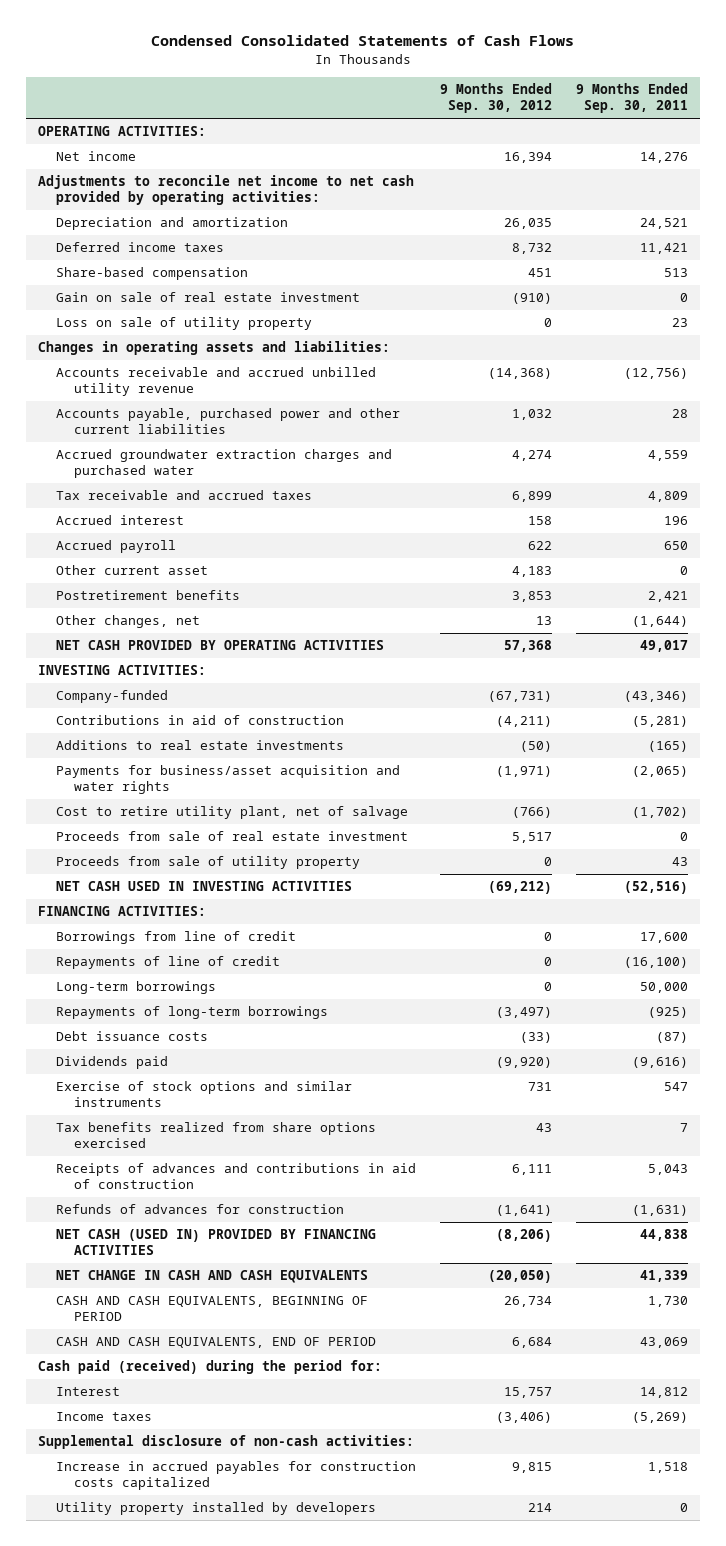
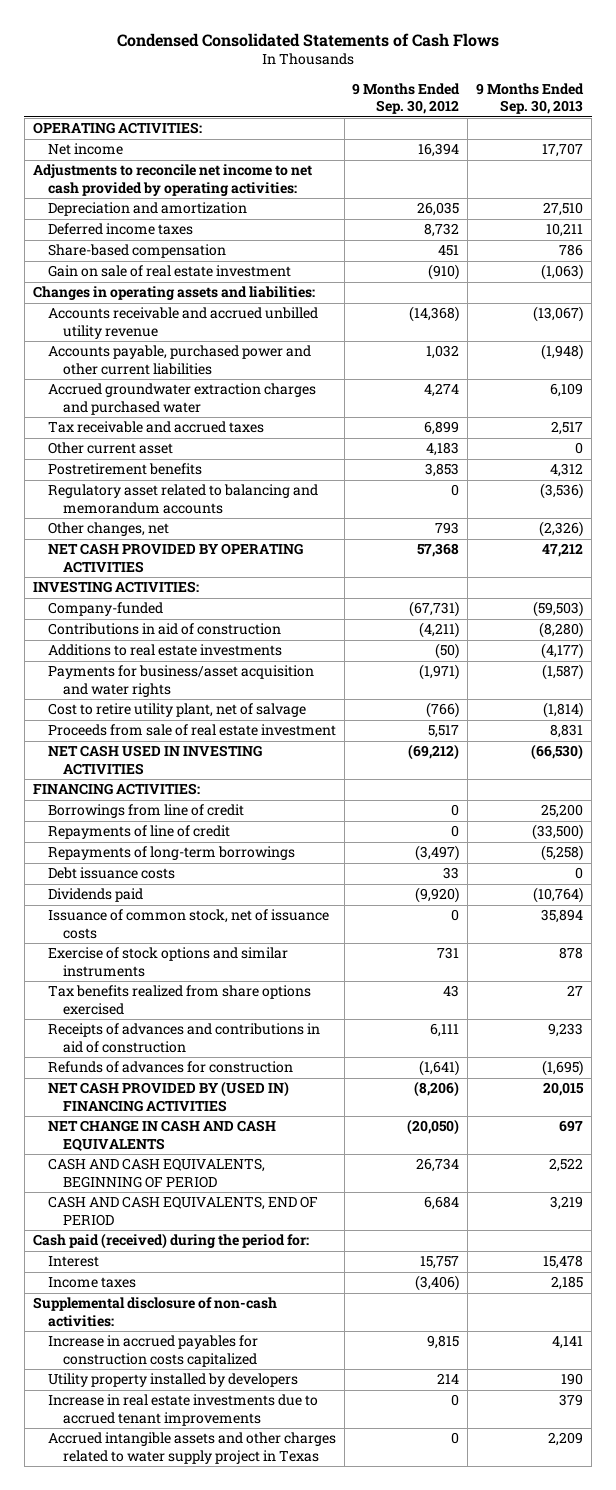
- | 9 Months Ended Sep. 30, 2012 | 9 Months Ended Sep. 30, 2011
+ | 9 Months Ended Sep. 30, 2012 | 9 Months Ended Sep. 30, 2013
- Loss on sale of utility property | 0 | 23
- Accrued interest | 158 | 196
- Accrued payroll | 622 | 650
- Other changes, net | 13 | (1,644)
+ Regulatory asset related to balancing and memorandum accounts | 0 | (3,536)
+ Other changes, net | 793 | (2,326)
- Proceeds from sale of utility property | 0 | 43
- Long-term borrowings | 0 | 50,000
- Debt issuance costs | (33) | (87)
+ Debt issuance costs | 33 | 0
+ Issuance of common stock, net of issuance costs | 0 | 35,894
- NET CASH (USED IN) PROVIDED BY FINANCING ACTIVITIES | (8,206) | 44,838
+ NET CASH PROVIDED BY (USED IN) FINANCING ACTIVITIES | (8,206) | 20,015
+ Increase in real estate investments due to accrued tenant improvements | 0 | 379
+ Accrued intangible assets and other charges related to water supply project in Texas | 0 | 2,209

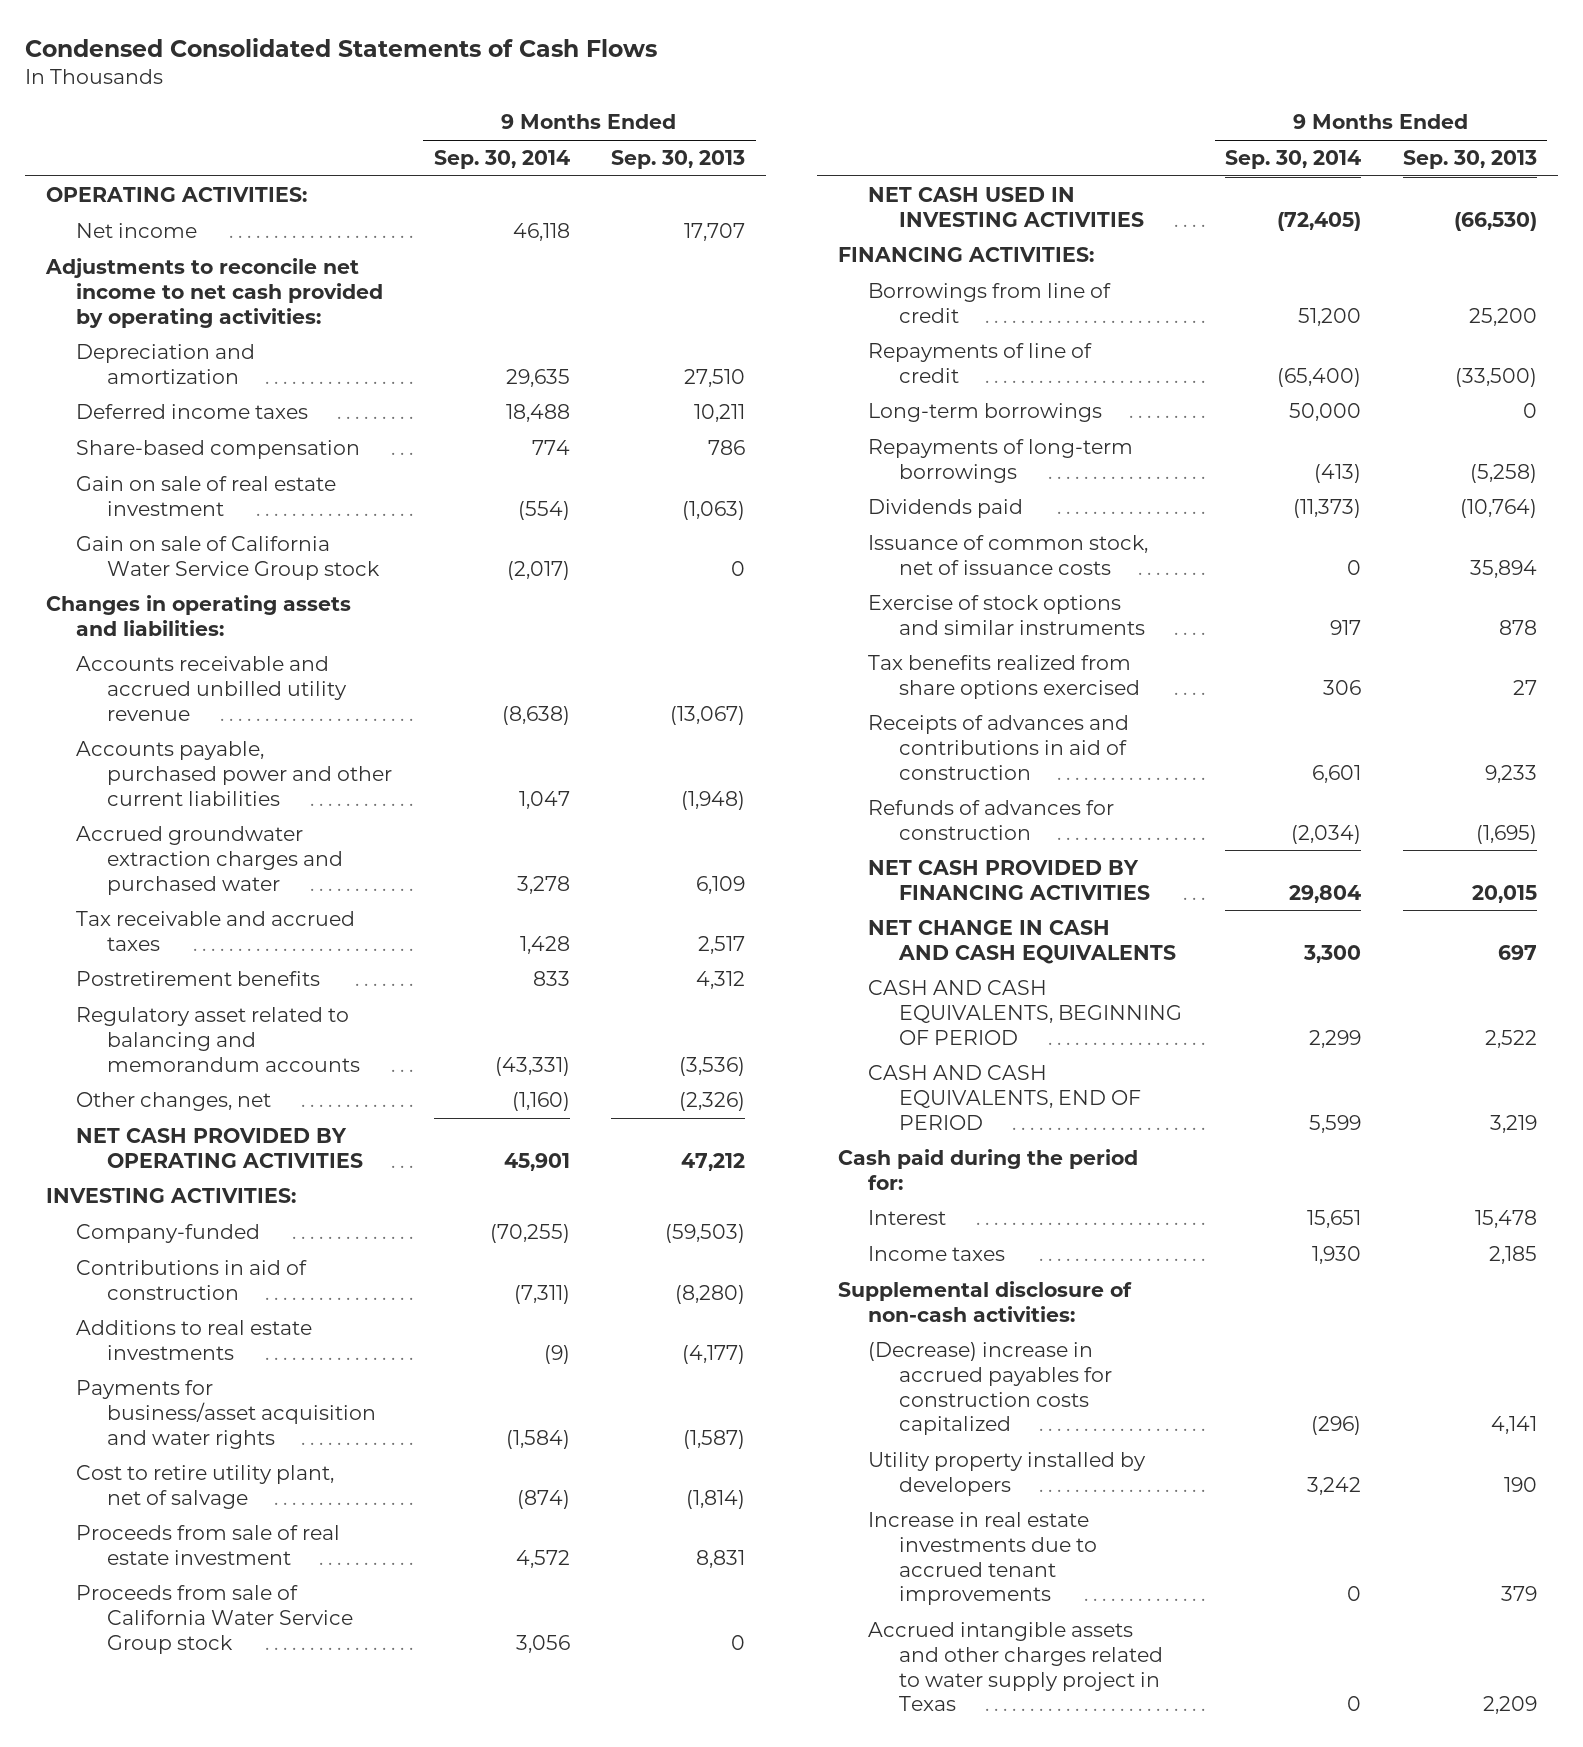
- | 9 Months Ended Sep. 30, 2012 | 9 Months Ended Sep. 30, 2013
+ | 9 Months Ended Sep. 30, 2014 | 9 Months Ended Sep. 30, 2013
+ Gain on sale of California Water Service Group stock | (2,017) | 0
- Other current asset | 4,183 | 0
+ Proceeds from sale of California Water Service Group stock | 3,056 | 0
+ Long-term borrowings | 50,000 | 0
- Debt issuance costs | 33 | 0
- NET CASH PROVIDED BY (USED IN) FINANCING ACTIVITIES | (8,206) | 20,015
+ NET CASH PROVIDED BY FINANCING ACTIVITIES | 29,804 | 20,015
- Cash paid (received) during the period for:
+ Cash paid during the period for:
- Increase in accrued payables for construction costs capitalized | 9,815 | 4,141
+ (Decrease) increase in accrued payables for construction costs capitalized | (296) | 4,141

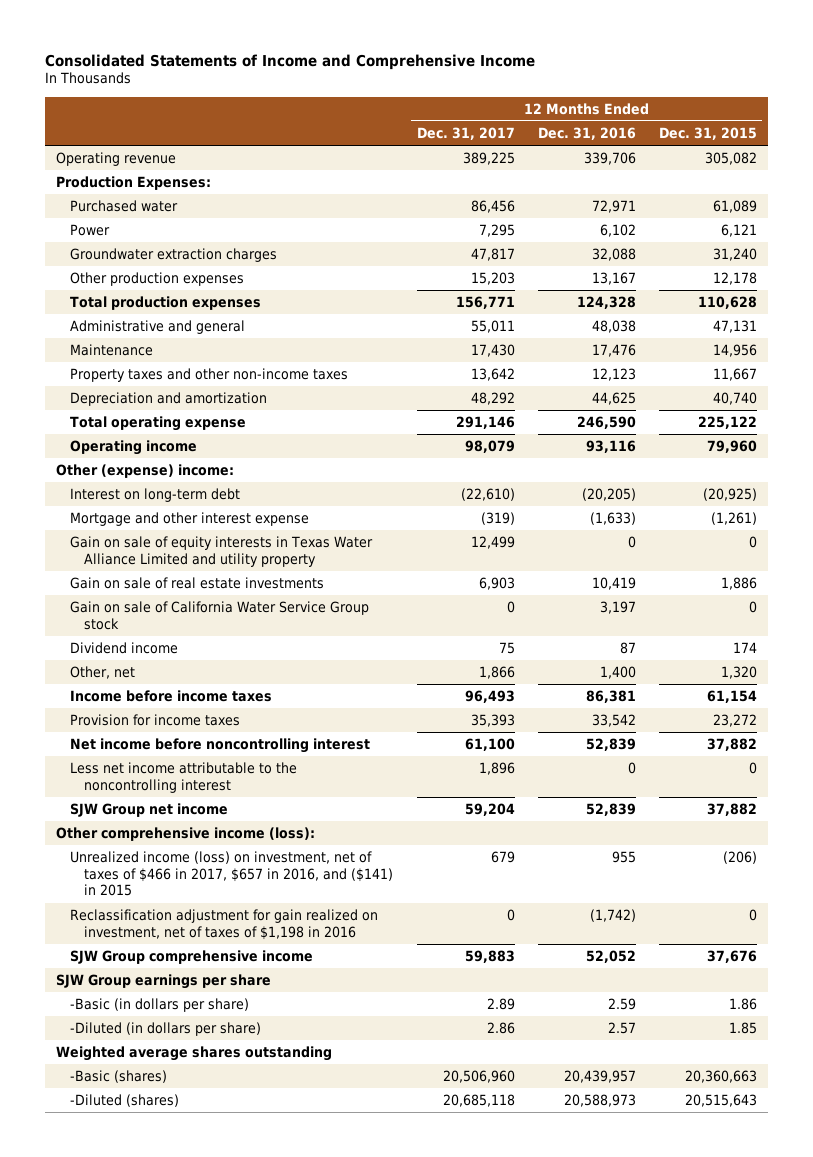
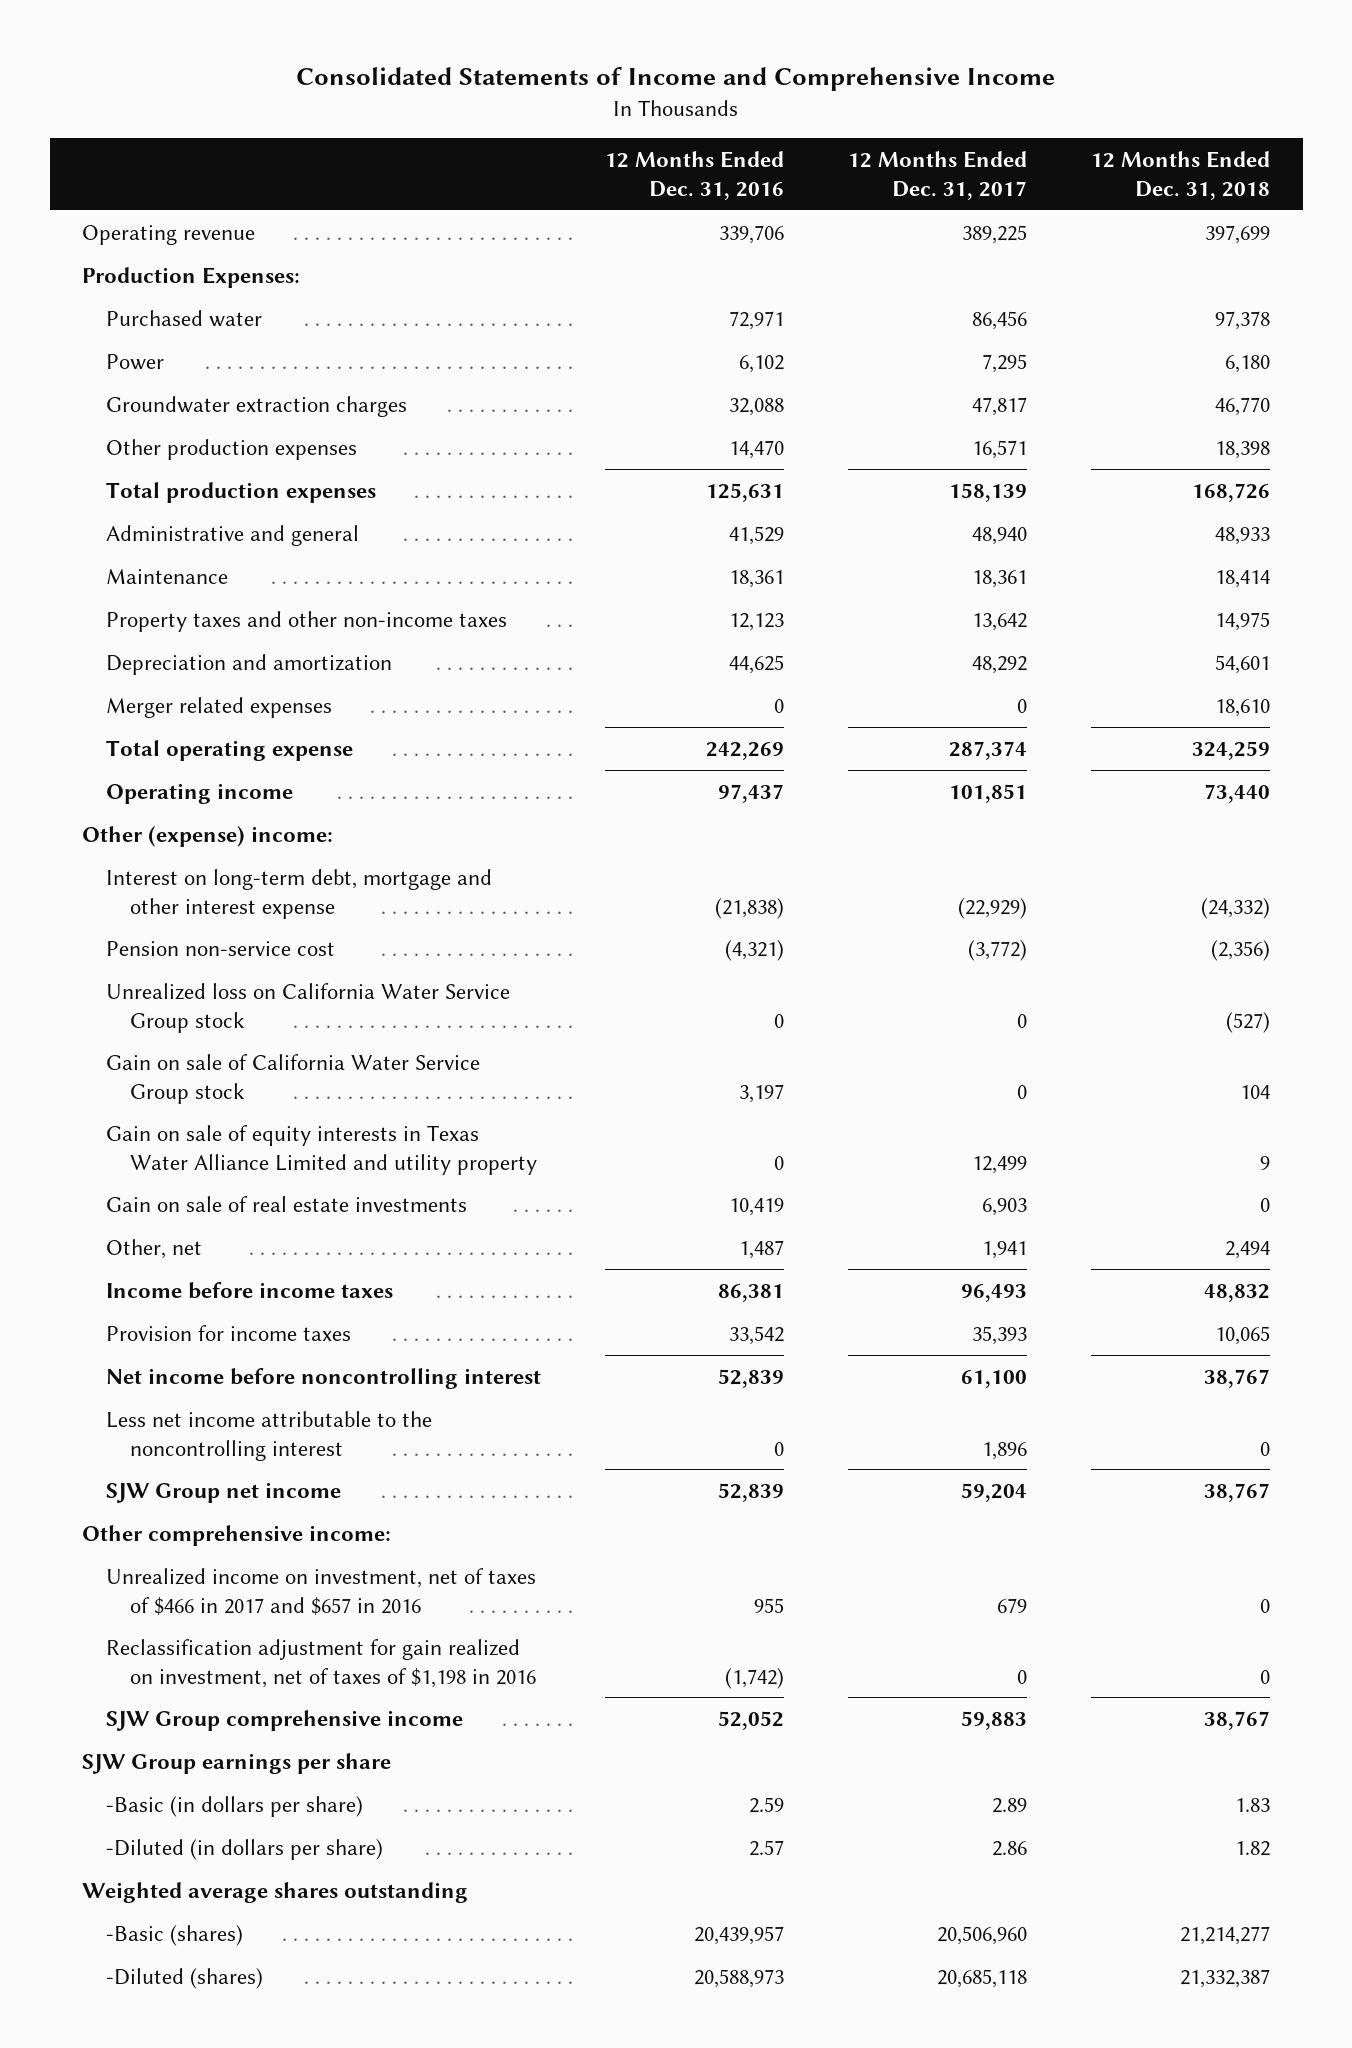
- | 12 Months Ended Dec. 31, 2017 | 12 Months Ended Dec. 31, 2016 | 12 Months Ended Dec. 31, 2015
+ | 12 Months Ended Dec. 31, 2016 | 12 Months Ended Dec. 31, 2017 | 12 Months Ended Dec. 31, 2018
- Other production expenses | 15,203 | 13,167 | 12,178
- Total production expenses | 156,771 | 124,328 | 110,628
- Administrative and general | 55,011 | 48,038 | 47,131
- Maintenance | 17,430 | 17,476 | 14,956
+ Other production expenses | 14,470 | 16,571 | 18,398
+ Total production expenses | 125,631 | 158,139 | 168,726
+ Administrative and general | 41,529 | 48,940 | 48,933
+ Maintenance | 18,361 | 18,361 | 18,414
- Total operating expense | 291,146 | 246,590 | 225,122
- Operating income | 98,079 | 93,116 | 79,960
+ Merger related expenses | 0 | 0 | 18,610
+ Total operating expense | 242,269 | 287,374 | 324,259
+ Operating income | 97,437 | 101,851 | 73,440
- Interest on long-term debt | (22,610) | (20,205) | (20,925)
- Mortgage and other interest expense | (319) | (1,633) | (1,261)
+ Interest on long-term debt, mortgage and other interest expense | (21,838) | (22,929) | (24,332)
+ Pension non-service cost | (4,321) | (3,772) | (2,356)
+ Unrealized loss on California Water Service Group stock | 0 | 0 | (527)
moved up: Gain on sale of California Water Service Group stock | 3,197 | 0 | 104
- Dividend income | 75 | 87 | 174
- Other, net | 1,866 | 1,400 | 1,320
+ Other, net | 1,487 | 1,941 | 2,494
- Other comprehensive income (loss):
- Unrealized income (loss) on investment, net of taxes of $466 in 2017, $657 in 2016, and ($141) in 2015 | 679 | 955 | (206)
+ Other comprehensive income:
+ Unrealized income on investment, net of taxes of $466 in 2017 and $657 in 2016 | 955 | 679 | 0

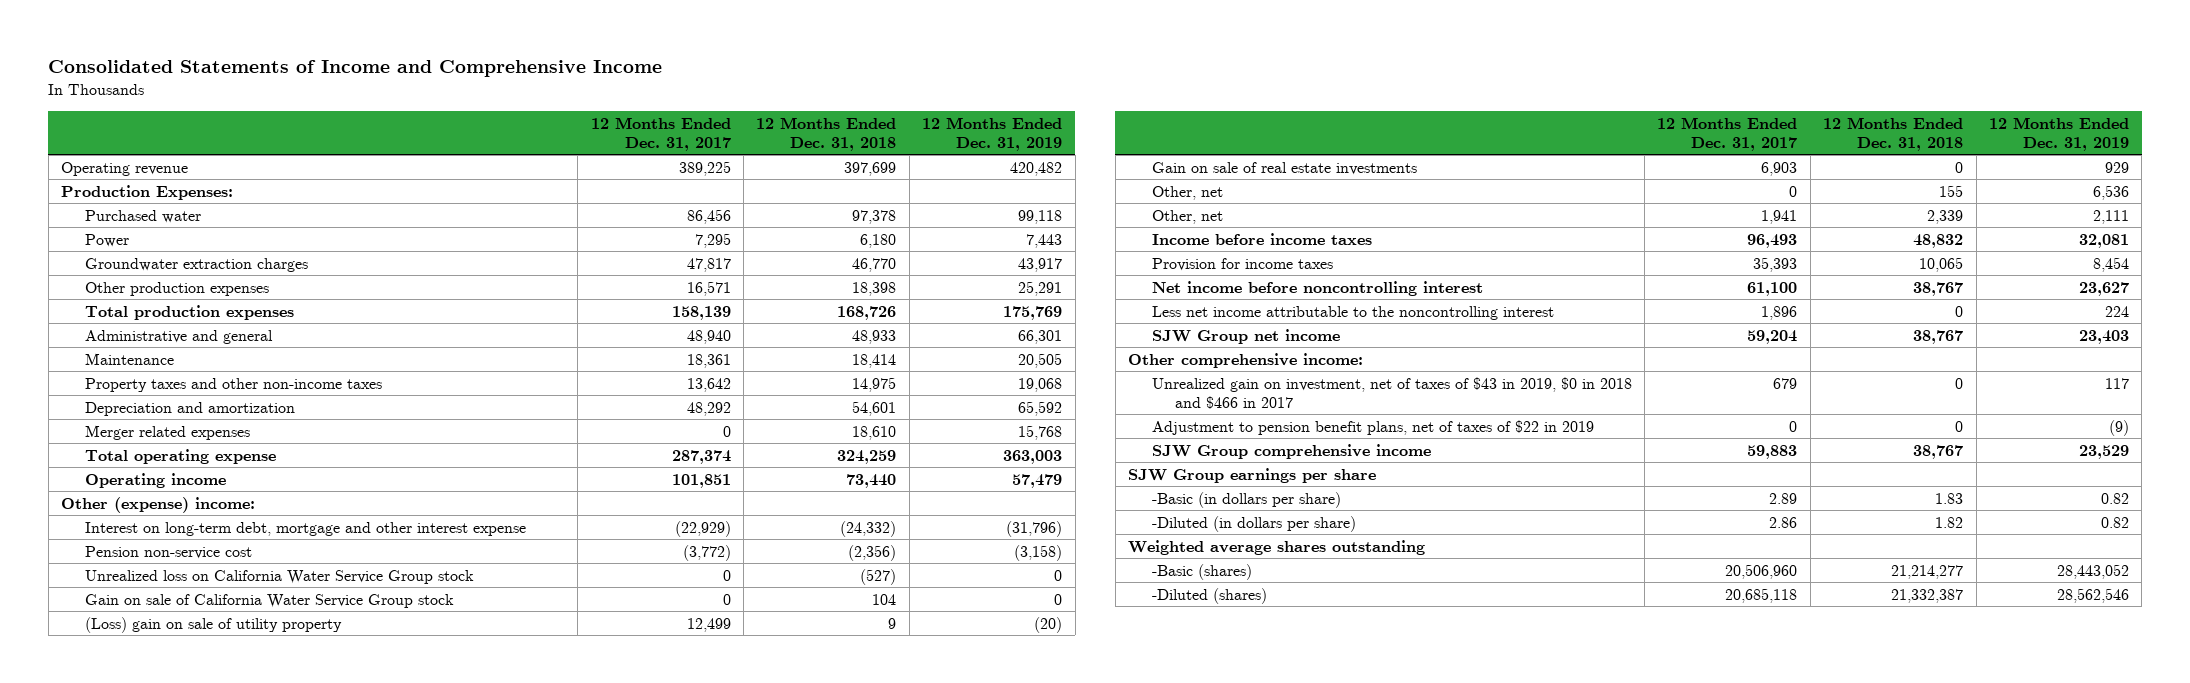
- | 12 Months Ended Dec. 31, 2016 | 12 Months Ended Dec. 31, 2017 | 12 Months Ended Dec. 31, 2018
+ | 12 Months Ended Dec. 31, 2017 | 12 Months Ended Dec. 31, 2018 | 12 Months Ended Dec. 31, 2019
- Gain on sale of equity interests in Texas Water Alliance Limited and utility property | 0 | 12,499 | 9
+ (Loss) gain on sale of utility property | 12,499 | 9 | (20)
- Other, net | 1,487 | 1,941 | 2,494
+ Other, net | 0 | 155 | 6,536
+ Other, net | 1,941 | 2,339 | 2,111
- Unrealized income on investment, net of taxes of $466 in 2017 and $657 in 2016 | 955 | 679 | 0
- Reclassification adjustment for gain realized on investment, net of taxes of $1,198 in 2016 | (1,742) | 0 | 0
+ Unrealized gain on investment, net of taxes of $43 in 2019, $0 in 2018 and $466 in 2017 | 679 | 0 | 117
+ Adjustment to pension benefit plans, net of taxes of $22 in 2019 | 0 | 0 | (9)

